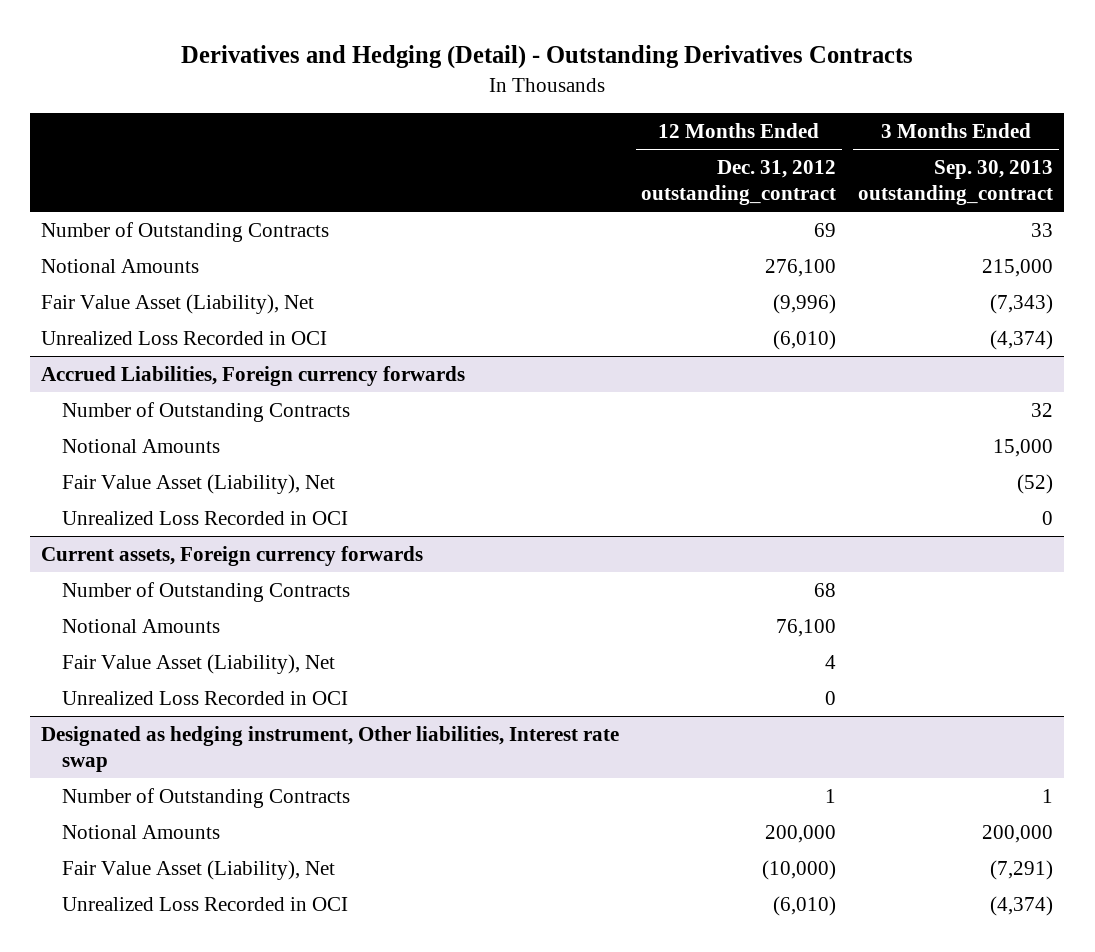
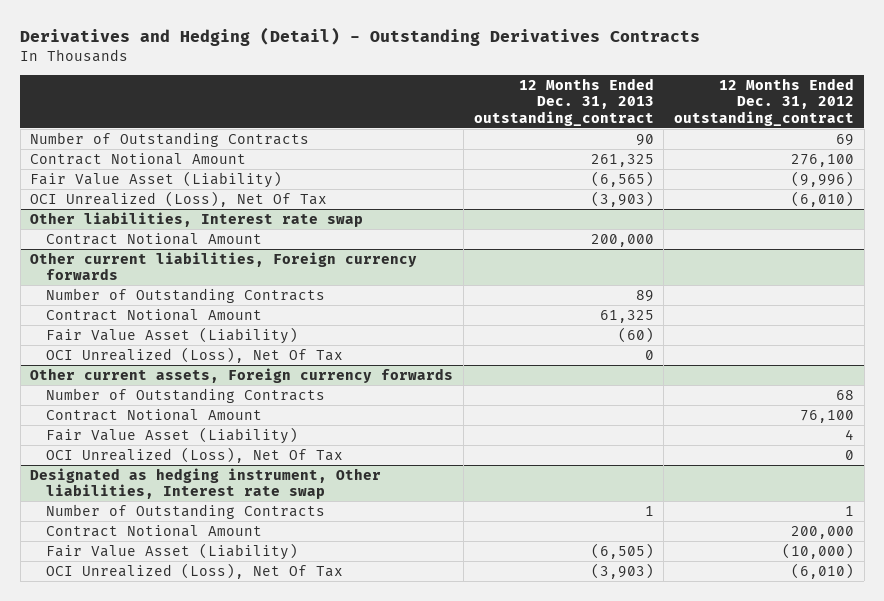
- | 12 Months Ended Dec. 31, 2012 outstanding_contract | 3 Months Ended Sep. 30, 2013 outstanding_contract
+ | 12 Months Ended Dec. 31, 2013 outstanding_contract | 12 Months Ended Dec. 31, 2012 outstanding_contract
- Notional Amounts | 276,100 | 215,000
- Fair Value Asset (Liability), Net | (9,996) | (7,343)
- Unrealized Loss Recorded in OCI | (6,010) | (4,374)
- Accrued Liabilities, Foreign currency forwards
+ Contract Notional Amount | 261,325 | 276,100
+ Fair Value Asset (Liability) | (6,565) | (9,996)
+ OCI Unrealized (Loss), Net Of Tax | (3,903) | (6,010)
+ Other liabilities, Interest rate swap
+ Contract Notional Amount | 200,000 |
+ Other current liabilities, Foreign currency forwards
- Notional Amounts | | 15,000
- Fair Value Asset (Liability), Net | | (52)
- Unrealized Loss Recorded in OCI | | 0
- Current assets, Foreign currency forwards
+ Contract Notional Amount | 61,325 |
+ Fair Value Asset (Liability) | (60) |
+ OCI Unrealized (Loss), Net Of Tax | 0 |
+ Other current assets, Foreign currency forwards
- Notional Amounts | 76,100 |
- Fair Value Asset (Liability), Net | 4 |
- Unrealized Loss Recorded in OCI | 0 |
+ Contract Notional Amount | | 76,100
+ Fair Value Asset (Liability) | | 4
+ OCI Unrealized (Loss), Net Of Tax | | 0
@ Designated as hedging instrument, Other liabilities, Interest rate swap
- Notional Amounts | 200,000 | 200,000
- Fair Value Asset (Liability), Net | (10,000) | (7,291)
- Unrealized Loss Recorded in OCI | (6,010) | (4,374)
+ Contract Notional Amount | | 200,000
+ Fair Value Asset (Liability) | (6,505) | (10,000)
+ OCI Unrealized (Loss), Net Of Tax | (3,903) | (6,010)

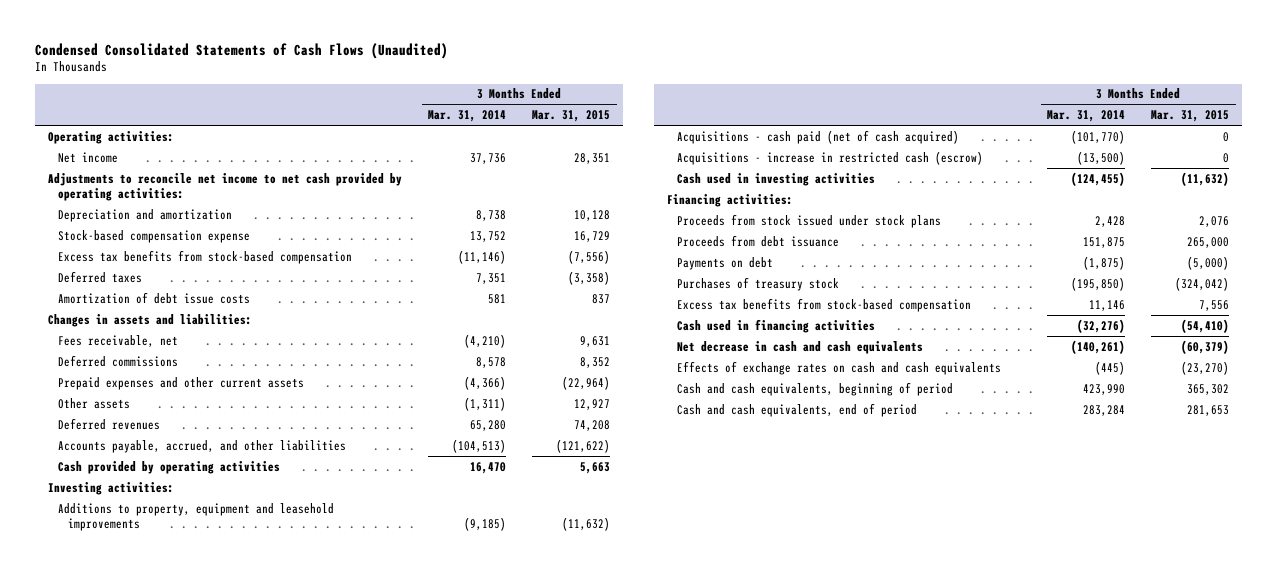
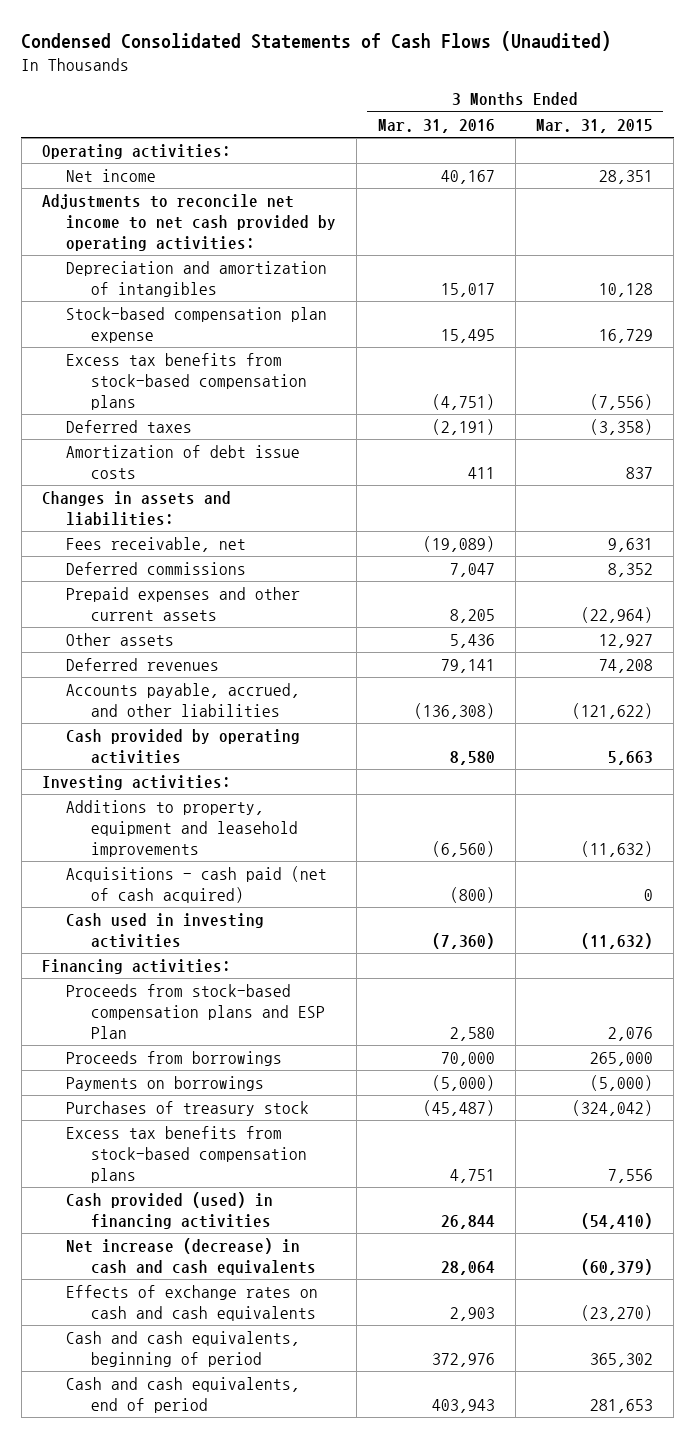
- | 3 Months Ended Mar. 31, 2014 | 3 Months Ended Mar. 31, 2015
+ | 3 Months Ended Mar. 31, 2016 | 3 Months Ended Mar. 31, 2015
- Depreciation and amortization | 8,738 | 10,128
- Stock-based compensation expense | 13,752 | 16,729
- Excess tax benefits from stock-based compensation | (11,146) | (7,556)
+ Depreciation and amortization of intangibles | 15,017 | 10,128
+ Stock-based compensation plan expense | 15,495 | 16,729
+ Excess tax benefits from stock-based compensation plans | (4,751) | (7,556)
- Acquisitions - increase in restricted cash (escrow) | (13,500) | 0
- Proceeds from stock issued under stock plans | 2,428 | 2,076
- Proceeds from debt issuance | 151,875 | 265,000
- Payments on debt | (1,875) | (5,000)
+ Proceeds from stock-based compensation plans and ESP Plan | 2,580 | 2,076
+ Proceeds from borrowings | 70,000 | 265,000
+ Payments on borrowings | (5,000) | (5,000)
- Excess tax benefits from stock-based compensation | 11,146 | 7,556
- Cash used in financing activities | (32,276) | (54,410)
- Net decrease in cash and cash equivalents | (140,261) | (60,379)
+ Excess tax benefits from stock-based compensation plans | 4,751 | 7,556
+ Cash provided (used) in financing activities | 26,844 | (54,410)
+ Net increase (decrease) in cash and cash equivalents | 28,064 | (60,379)

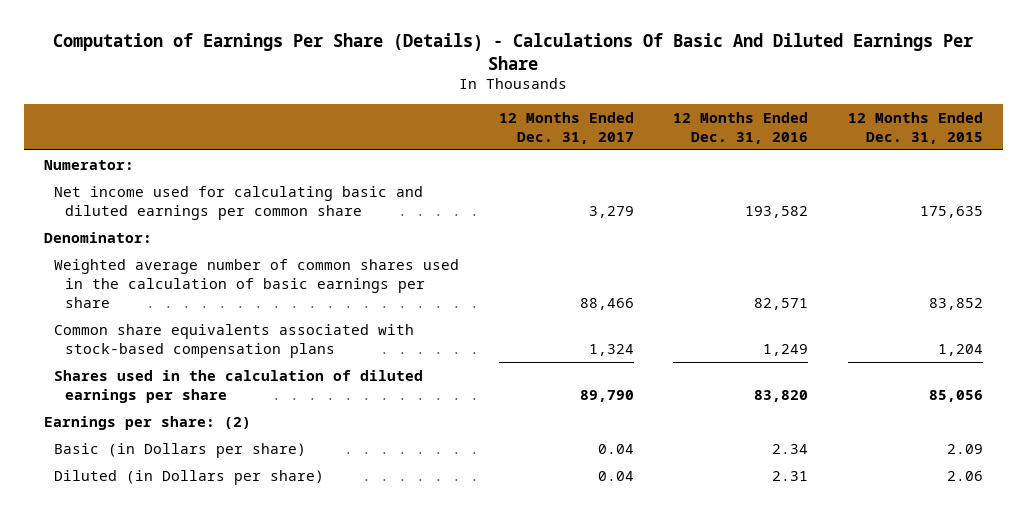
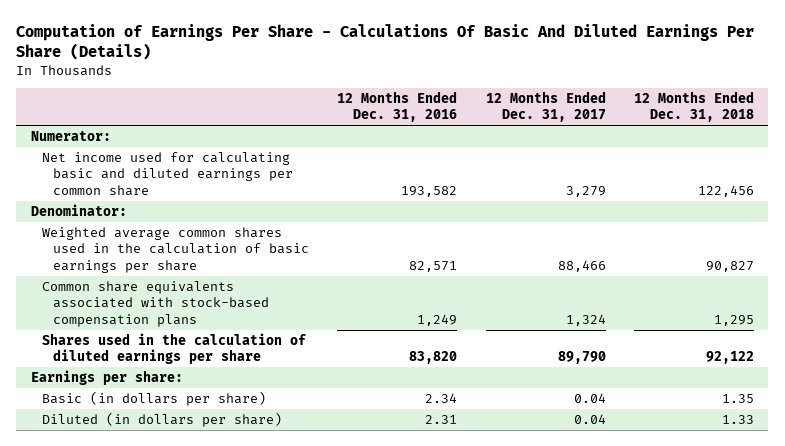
- Computation of Earnings Per Share (Details) - Calculations Of Basic And Diluted Earnings Per Share
+ Computation of Earnings Per Share - Calculations Of Basic And Diluted Earnings Per Share (Details)
- | 12 Months Ended Dec. 31, 2017 | 12 Months Ended Dec. 31, 2016 | 12 Months Ended Dec. 31, 2015
+ | 12 Months Ended Dec. 31, 2016 | 12 Months Ended Dec. 31, 2017 | 12 Months Ended Dec. 31, 2018
- Weighted average number of common shares used in the calculation of basic earnings per share | 88,466 | 82,571 | 83,852
+ Weighted average common shares used in the calculation of basic earnings per share | 82,571 | 88,466 | 90,827
- Earnings per share: (2)
- Basic (in Dollars per share) | 0.04 | 2.34 | 2.09
- Diluted (in Dollars per share) | 0.04 | 2.31 | 2.06
+ Earnings per share:
+ Basic (in dollars per share) | 2.34 | 0.04 | 1.35
+ Diluted (in dollars per share) | 2.31 | 0.04 | 1.33

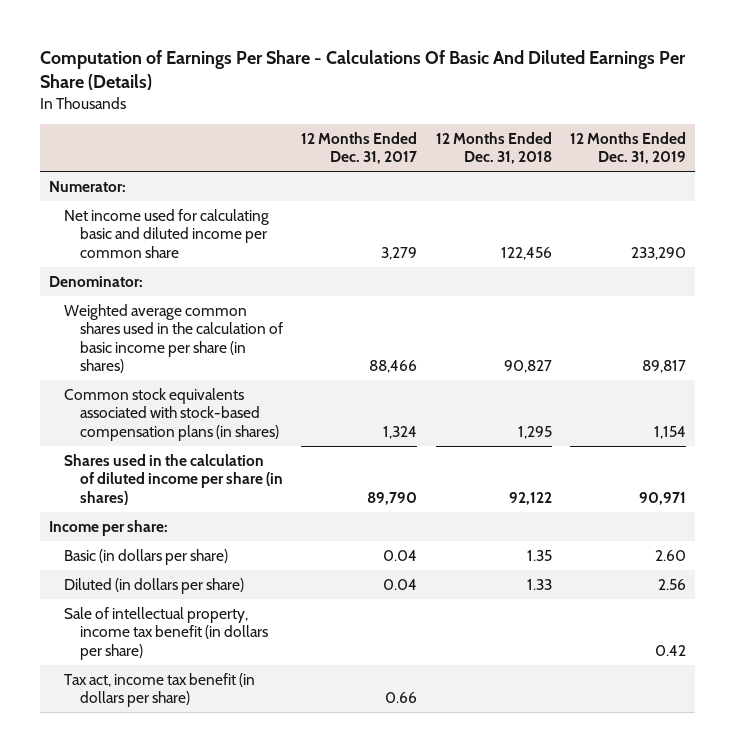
- | 12 Months Ended Dec. 31, 2016 | 12 Months Ended Dec. 31, 2017 | 12 Months Ended Dec. 31, 2018
+ | 12 Months Ended Dec. 31, 2017 | 12 Months Ended Dec. 31, 2018 | 12 Months Ended Dec. 31, 2019
- Net income used for calculating basic and diluted earnings per common share | 193,582 | 3,279 | 122,456
+ Net income used for calculating basic and diluted income per common share | 3,279 | 122,456 | 233,290
- Weighted average common shares used in the calculation of basic earnings per share | 82,571 | 88,466 | 90,827
- Common share equivalents associated with stock-based compensation plans | 1,249 | 1,324 | 1,295
- Shares used in the calculation of diluted earnings per share | 83,820 | 89,790 | 92,122
- Earnings per share:
+ Weighted average common shares used in the calculation of basic income per share (in shares) | 88,466 | 90,827 | 89,817
+ Common stock equivalents associated with stock-based compensation plans (in shares) | 1,324 | 1,295 | 1,154
+ Shares used in the calculation of diluted income per share (in shares) | 89,790 | 92,122 | 90,971
+ Income per share:
+ Sale of intellectual property, income tax benefit (in dollars per share) | | | 0.42
+ Tax act, income tax benefit (in dollars per share) | 0.66 | |

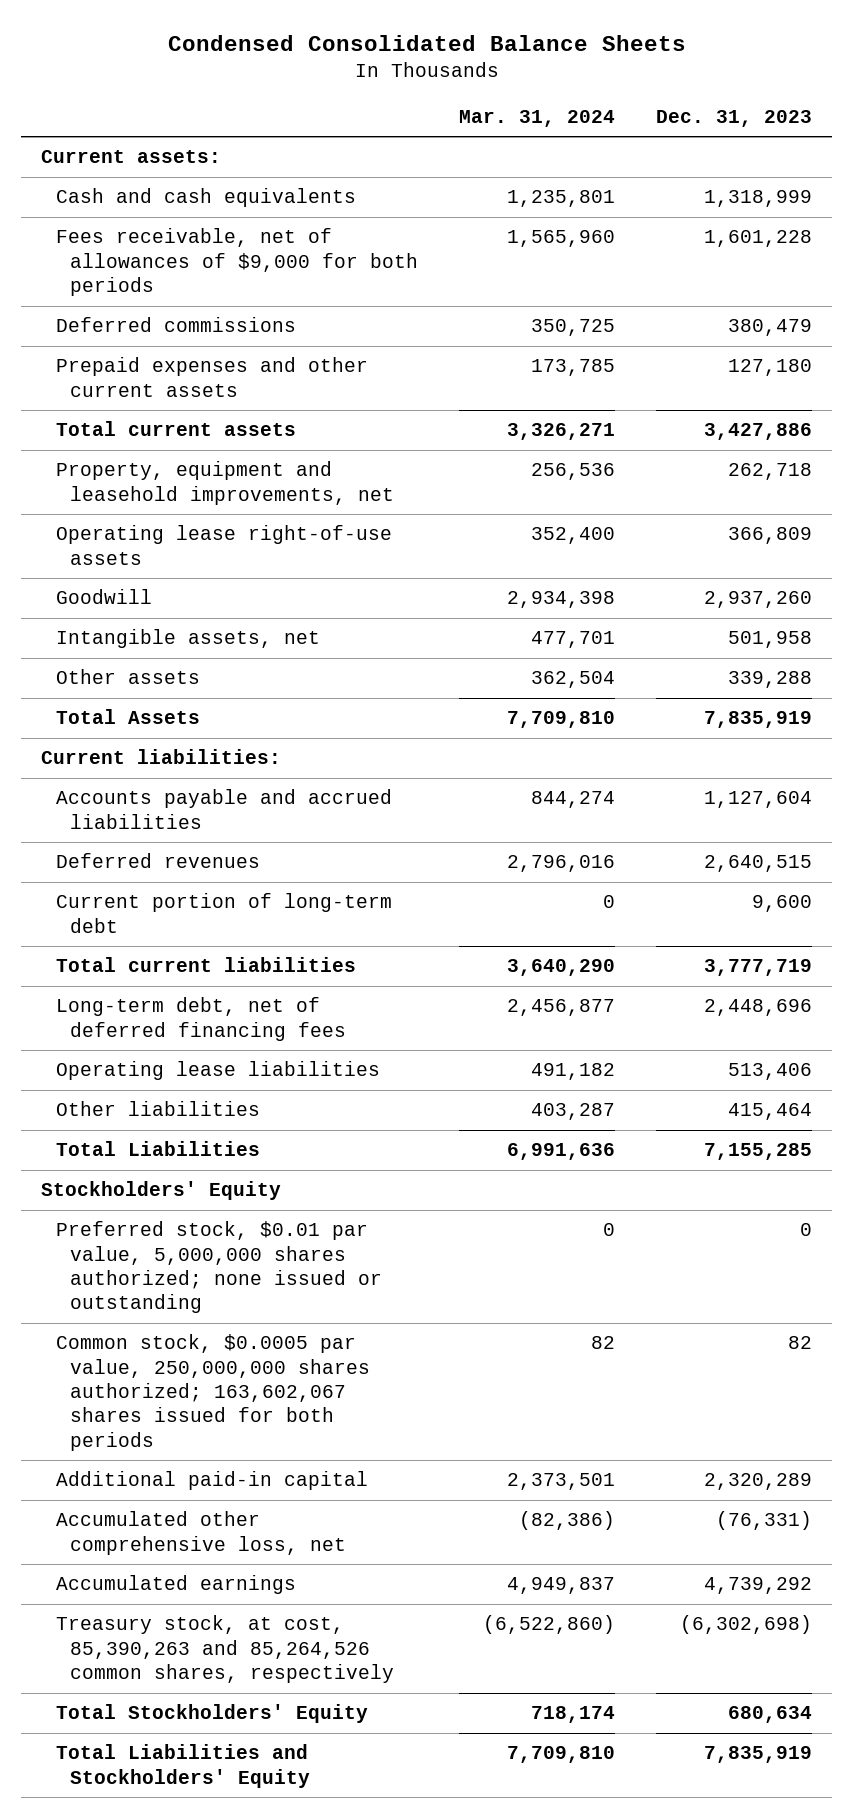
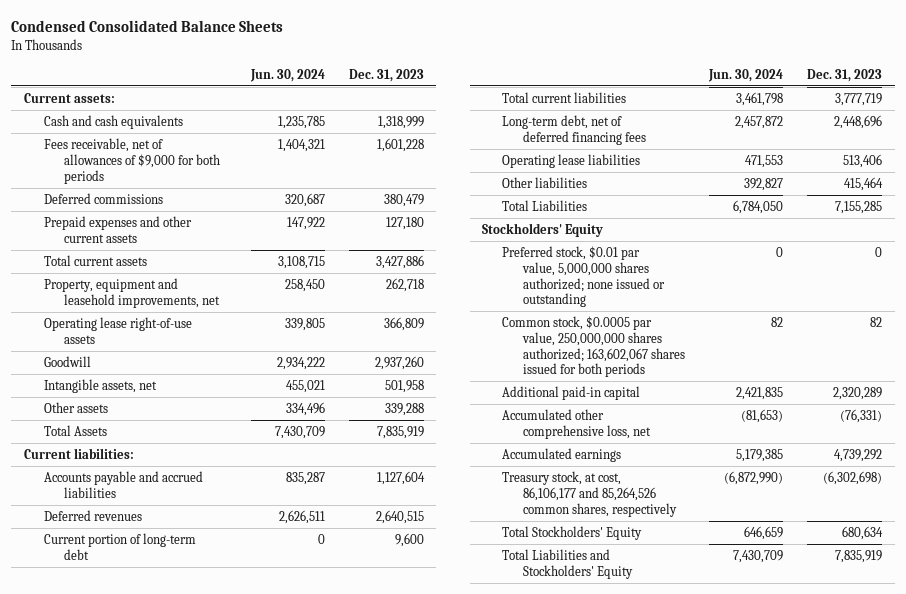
- | Mar. 31, 2024 | Dec. 31, 2023
+ | Jun. 30, 2024 | Dec. 31, 2023
- Treasury stock, at cost, 85,390,263 and 85,264,526 common shares, respectively | (6,522,860) | (6,302,698)
+ Treasury stock, at cost, 86,106,177 and 85,264,526 common shares, respectively | (6,872,990) | (6,302,698)

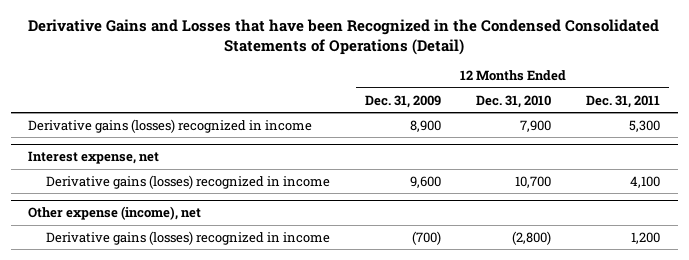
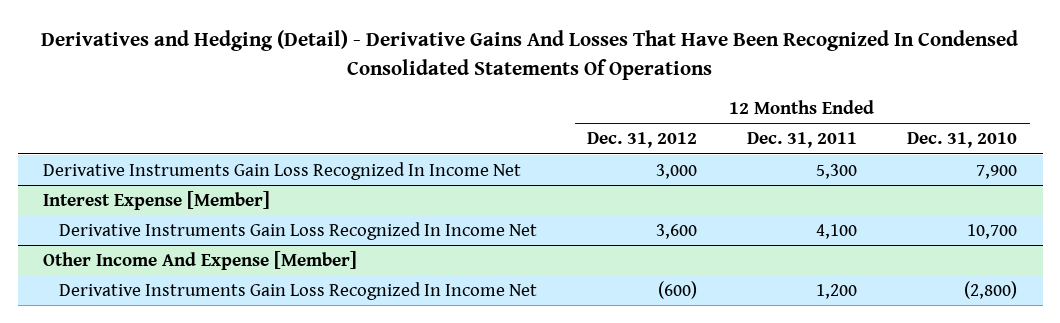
- Derivative Gains and Losses that have been Recognized in the Condensed Consolidated Statements of Operations (Detail)
+ Derivatives and Hedging (Detail) - Derivative Gains And Losses That Have Been Recognized In Condensed Consolidated Statements Of Operations
- | 12 Months Ended Dec. 31, 2009 | 12 Months Ended Dec. 31, 2010 | 12 Months Ended Dec. 31, 2011
+ | 12 Months Ended Dec. 31, 2012 | 12 Months Ended Dec. 31, 2011 | 12 Months Ended Dec. 31, 2010
- Derivative gains (losses) recognized in income | 8,900 | 7,900 | 5,300
- Interest expense, net
- Derivative gains (losses) recognized in income | 9,600 | 10,700 | 4,100
- Other expense (income), net
- Derivative gains (losses) recognized in income | (700) | (2,800) | 1,200
+ Derivative Instruments Gain Loss Recognized In Income Net | 3,000 | 5,300 | 7,900
+ Interest Expense [Member]
+ Derivative Instruments Gain Loss Recognized In Income Net | 3,600 | 4,100 | 10,700
+ Other Income And Expense [Member]
+ Derivative Instruments Gain Loss Recognized In Income Net | (600) | 1,200 | (2,800)

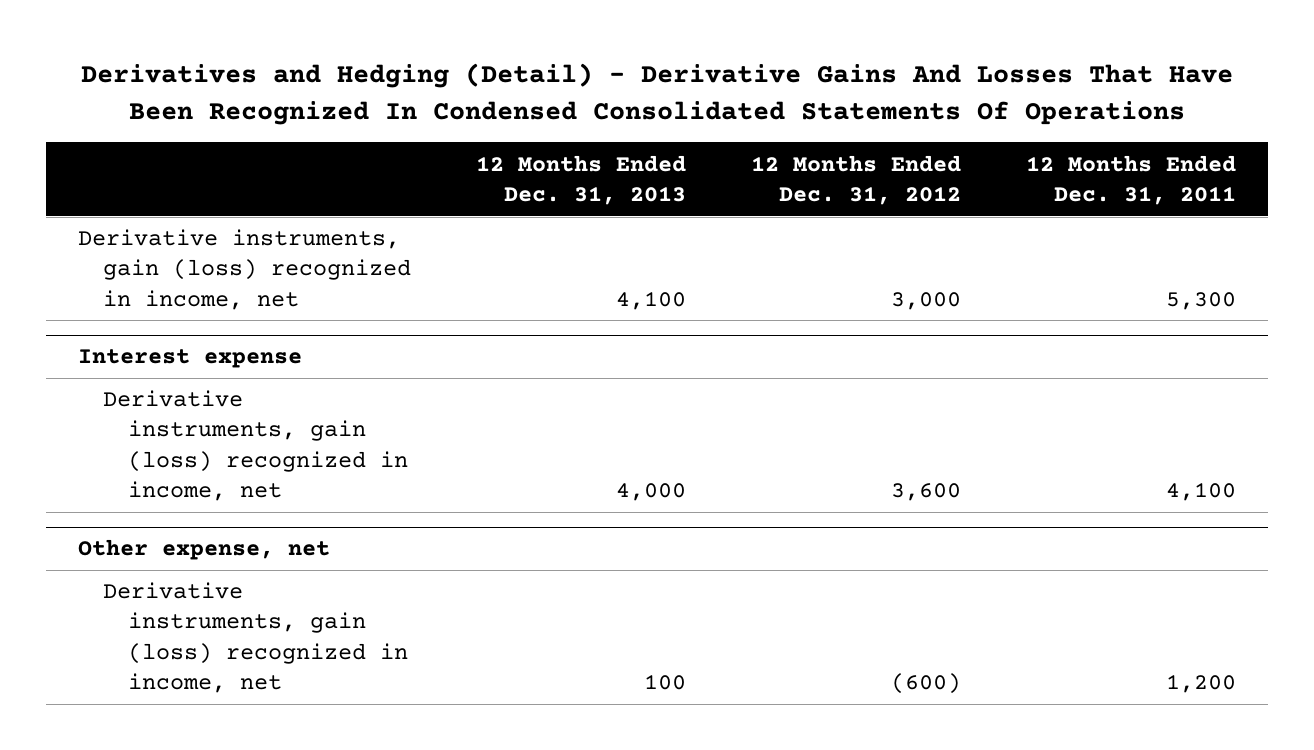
- | 12 Months Ended Dec. 31, 2012 | 12 Months Ended Dec. 31, 2011 | 12 Months Ended Dec. 31, 2010
+ | 12 Months Ended Dec. 31, 2013 | 12 Months Ended Dec. 31, 2012 | 12 Months Ended Dec. 31, 2011
- Derivative Instruments Gain Loss Recognized In Income Net | 3,000 | 5,300 | 7,900
- Interest Expense [Member]
- Derivative Instruments Gain Loss Recognized In Income Net | 3,600 | 4,100 | 10,700
- Other Income And Expense [Member]
- Derivative Instruments Gain Loss Recognized In Income Net | (600) | 1,200 | (2,800)
+ Derivative instruments, gain (loss) recognized in income, net | 4,100 | 3,000 | 5,300
+ Interest expense
+ Derivative instruments, gain (loss) recognized in income, net | 4,000 | 3,600 | 4,100
+ Other expense, net
+ Derivative instruments, gain (loss) recognized in income, net | 100 | (600) | 1,200

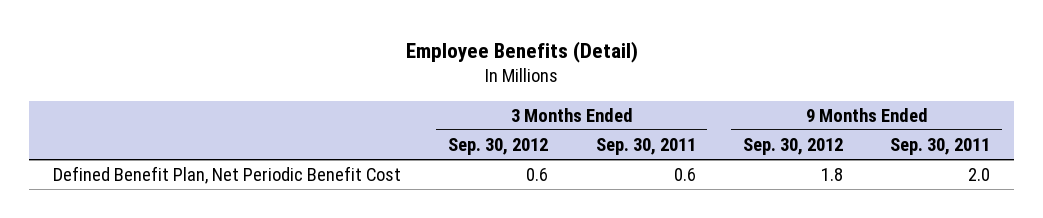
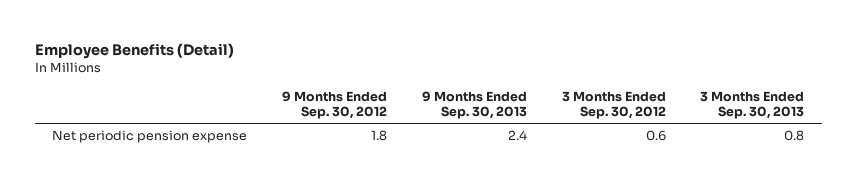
- | 3 Months Ended Sep. 30, 2012 | 3 Months Ended Sep. 30, 2011 | 9 Months Ended Sep. 30, 2012 | 9 Months Ended Sep. 30, 2011
+ | 9 Months Ended Sep. 30, 2012 | 9 Months Ended Sep. 30, 2013 | 3 Months Ended Sep. 30, 2012 | 3 Months Ended Sep. 30, 2013
- Defined Benefit Plan, Net Periodic Benefit Cost | 0.6 | 0.6 | 1.8 | 2.0
+ Net periodic pension expense | 1.8 | 2.4 | 0.6 | 0.8

